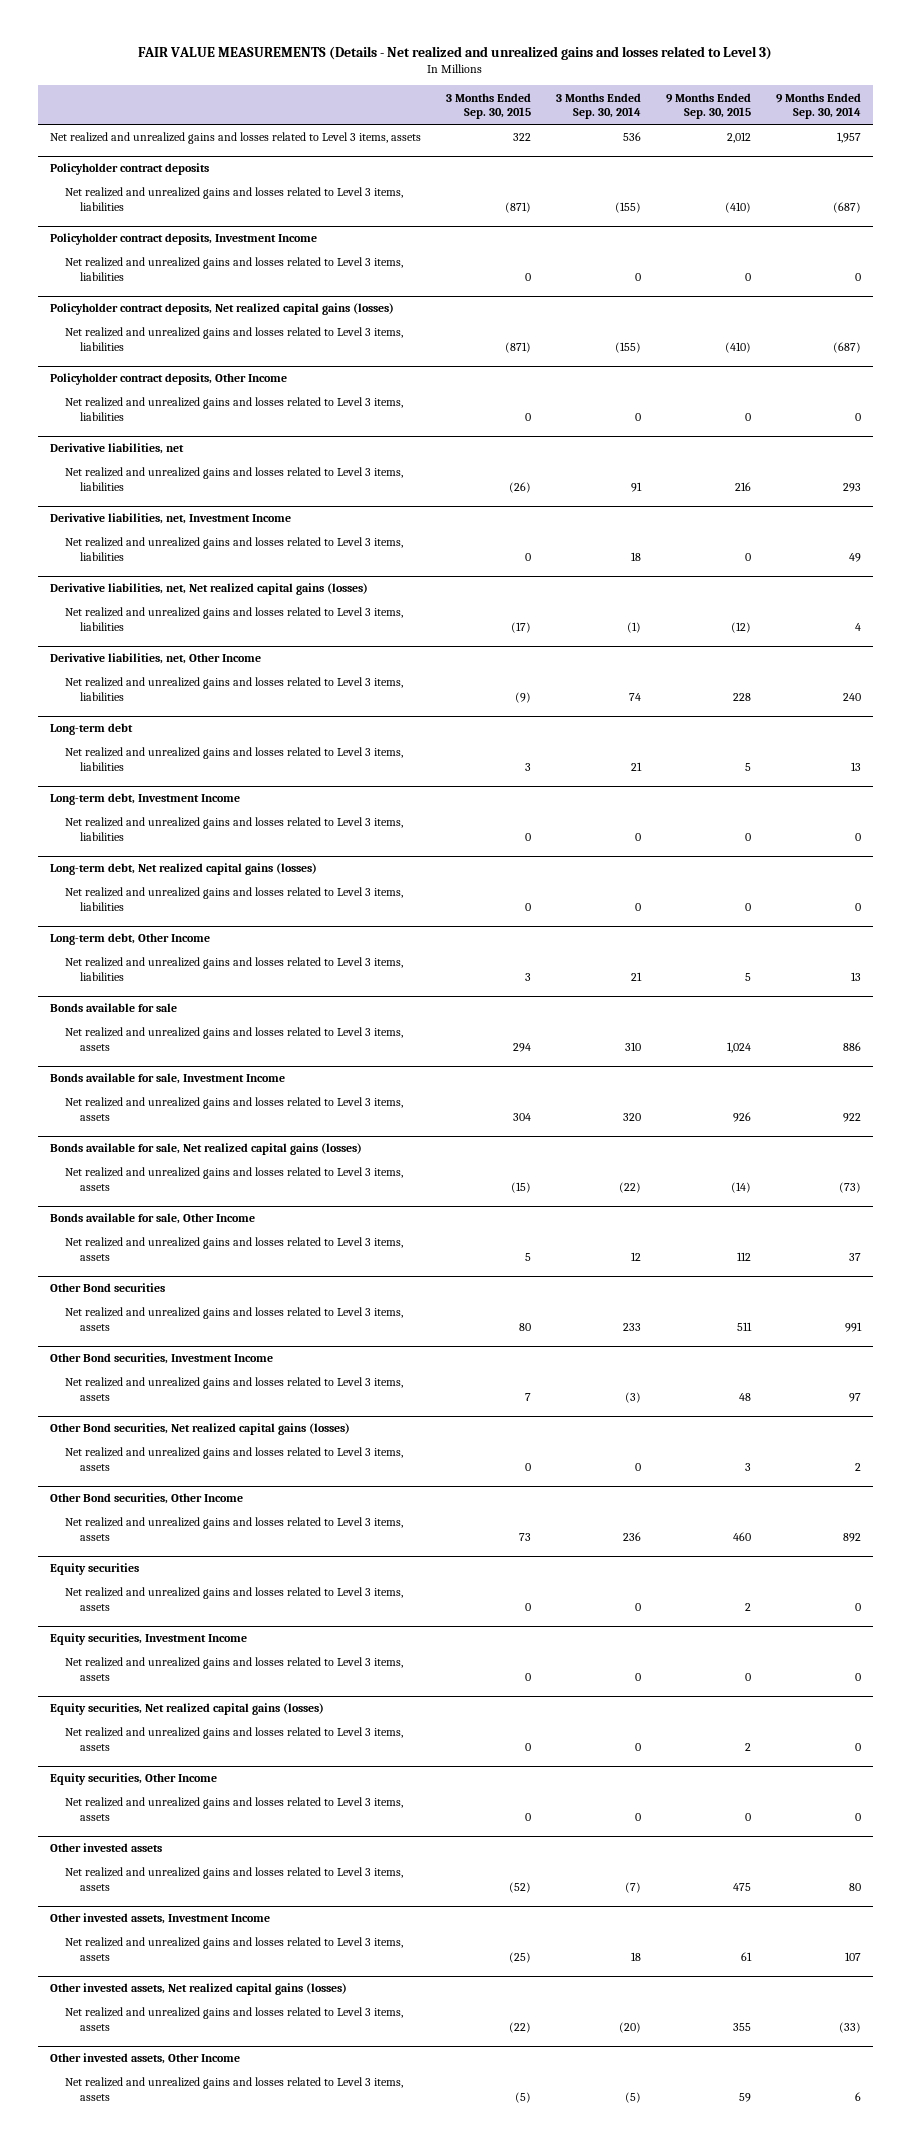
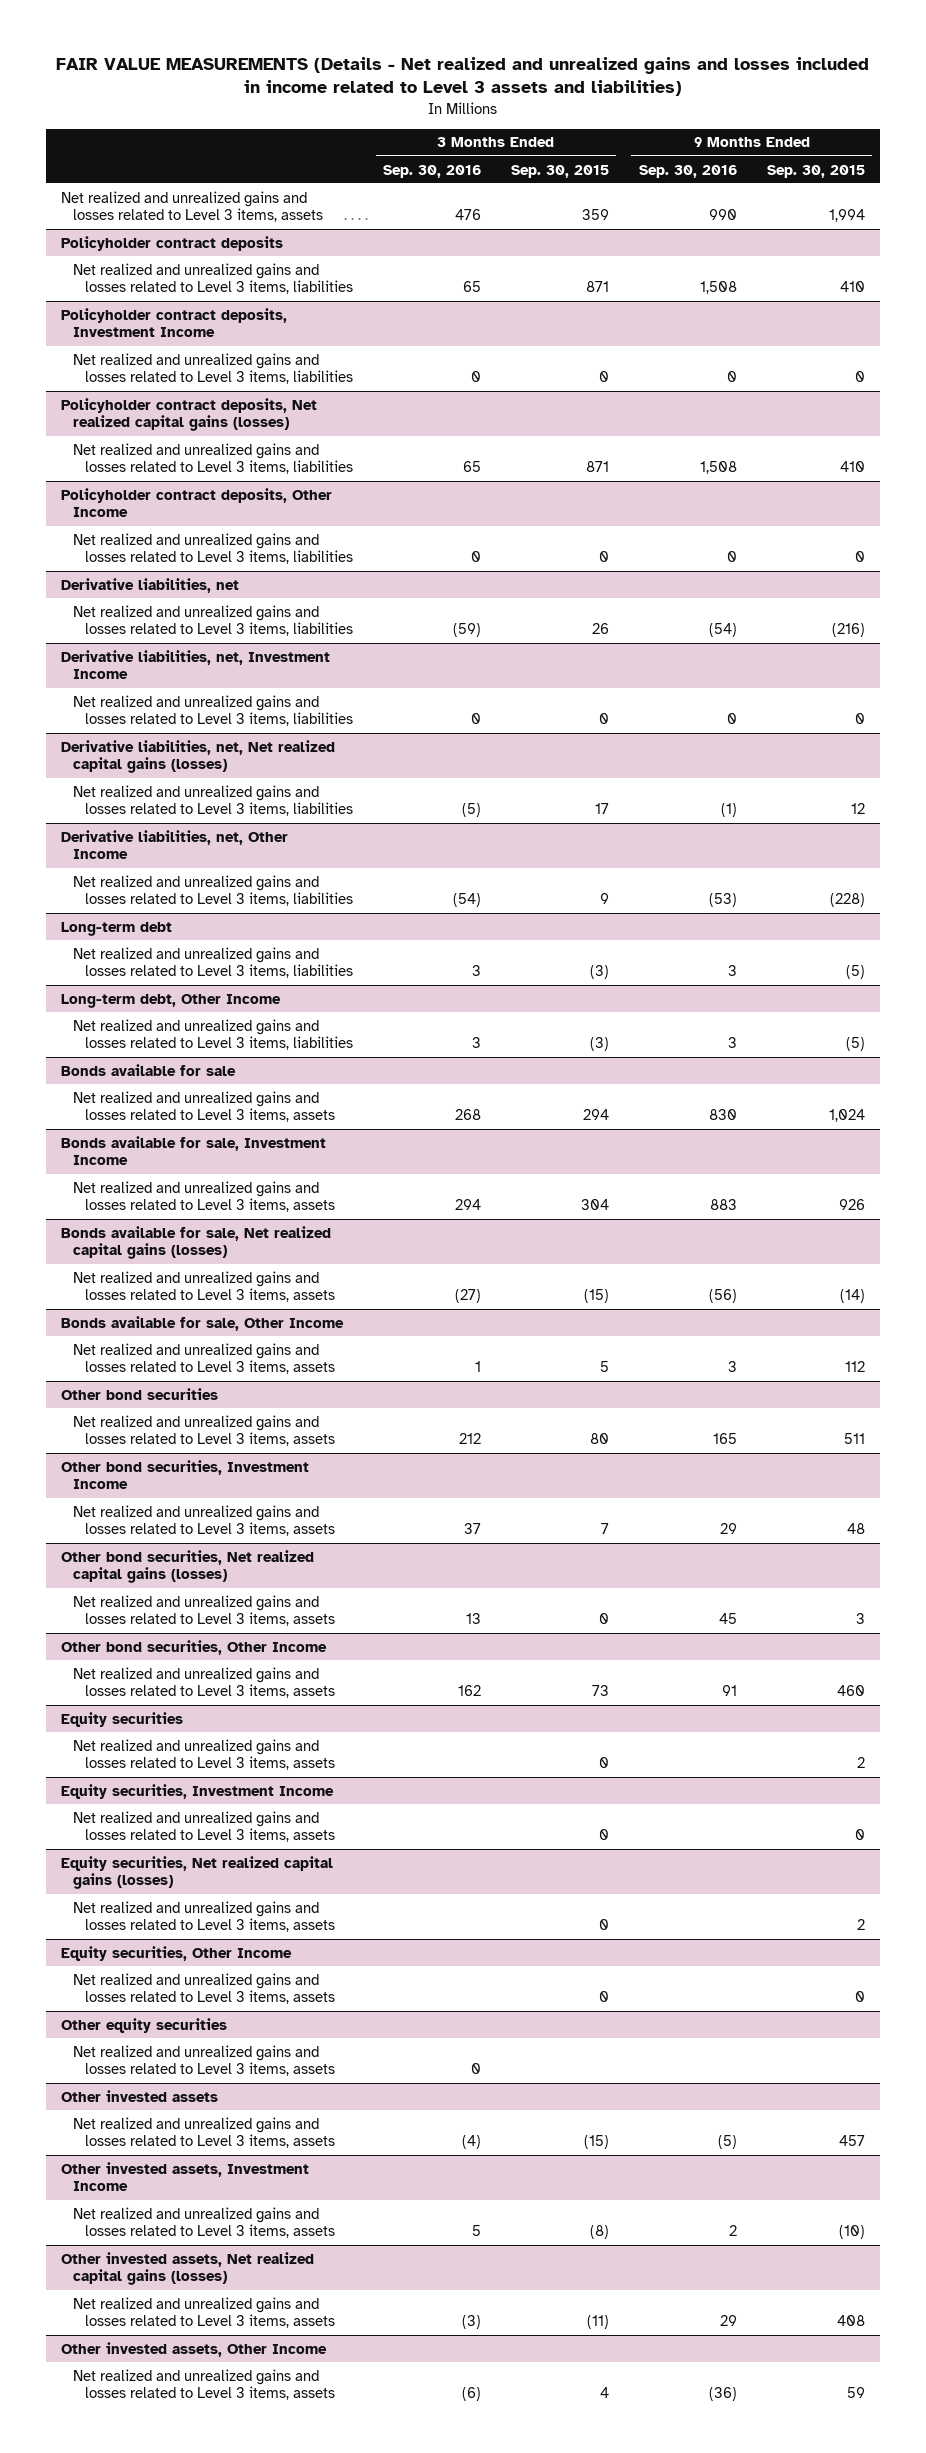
- FAIR VALUE MEASUREMENTS (Details - Net realized and unrealized gains and losses related to Level 3)
+ FAIR VALUE MEASUREMENTS (Details - Net realized and unrealized gains and losses included in income related to Level 3 assets and liabilities)
- | 3 Months Ended Sep. 30, 2015 | 3 Months Ended Sep. 30, 2014 | 9 Months Ended Sep. 30, 2015 | 9 Months Ended Sep. 30, 2014
+ | 3 Months Ended Sep. 30, 2016 | 3 Months Ended Sep. 30, 2015 | 9 Months Ended Sep. 30, 2016 | 9 Months Ended Sep. 30, 2015
- Net realized and unrealized gains and losses related to Level 3 items, assets | 322 | 536 | 2,012 | 1,957
+ Net realized and unrealized gains and losses related to Level 3 items, assets | 476 | 359 | 990 | 1,994
@ Policyholder contract deposits
- Net realized and unrealized gains and losses related to Level 3 items, liabilities | (871) | (155) | (410) | (687)
+ Net realized and unrealized gains and losses related to Level 3 items, liabilities | 65 | 871 | 1,508 | 410
@ Policyholder contract deposits, Net realized capital gains (losses)
- Net realized and unrealized gains and losses related to Level 3 items, liabilities | (871) | (155) | (410) | (687)
+ Net realized and unrealized gains and losses related to Level 3 items, liabilities | 65 | 871 | 1,508 | 410
@ Derivative liabilities, net
- Net realized and unrealized gains and losses related to Level 3 items, liabilities | (26) | 91 | 216 | 293
+ Net realized and unrealized gains and losses related to Level 3 items, liabilities | (59) | 26 | (54) | (216)
@ Derivative liabilities, net, Net realized capital gains (losses)
- Net realized and unrealized gains and losses related to Level 3 items, liabilities | (17) | (1) | (12) | 4
+ Net realized and unrealized gains and losses related to Level 3 items, liabilities | (5) | 17 | (1) | 12
@ Derivative liabilities, net, Other Income
- Net realized and unrealized gains and losses related to Level 3 items, liabilities | (9) | 74 | 228 | 240
+ Net realized and unrealized gains and losses related to Level 3 items, liabilities | (54) | 9 | (53) | (228)
@ Long-term debt
- Net realized and unrealized gains and losses related to Level 3 items, liabilities | 3 | 21 | 5 | 13
- Long-term debt, Investment Income
- Net realized and unrealized gains and losses related to Level 3 items, liabilities | 0 | 0 | 0 | 0
- Long-term debt, Net realized capital gains (losses)
- Net realized and unrealized gains and losses related to Level 3 items, liabilities | 0 | 0 | 0 | 0
@ Long-term debt
+ Net realized and unrealized gains and losses related to Level 3 items, liabilities | 3 | (3) | 3 | (5)
@ Long-term debt, Other Income
- Net realized and unrealized gains and losses related to Level 3 items, liabilities | 3 | 21 | 5 | 13
+ Net realized and unrealized gains and losses related to Level 3 items, liabilities | 3 | (3) | 3 | (5)
- Other Bond securities
+ Other bond securities
- Other Bond securities, Investment Income
+ Other bond securities, Investment Income
- Other Bond securities, Net realized capital gains (losses)
+ Other bond securities, Net realized capital gains (losses)
- Other Bond securities, Other Income
+ Other bond securities, Other Income
+ Other equity securities
+ Net realized and unrealized gains and losses related to Level 3 items, assets | 0 | | |
@ Other invested assets
- Net realized and unrealized gains and losses related to Level 3 items, assets | (52) | (7) | 475 | 80
+ Net realized and unrealized gains and losses related to Level 3 items, assets | (4) | (15) | (5) | 457
@ Other invested assets, Investment Income
- Net realized and unrealized gains and losses related to Level 3 items, assets | (25) | 18 | 61 | 107
+ Net realized and unrealized gains and losses related to Level 3 items, assets | 5 | (8) | 2 | (10)
@ Other invested assets, Net realized capital gains (losses)
- Net realized and unrealized gains and losses related to Level 3 items, assets | (22) | (20) | 355 | (33)
+ Net realized and unrealized gains and losses related to Level 3 items, assets | (3) | (11) | 29 | 408
@ Other invested assets, Other Income
- Net realized and unrealized gains and losses related to Level 3 items, assets | (5) | (5) | 59 | 6
+ Net realized and unrealized gains and losses related to Level 3 items, assets | (6) | 4 | (36) | 59

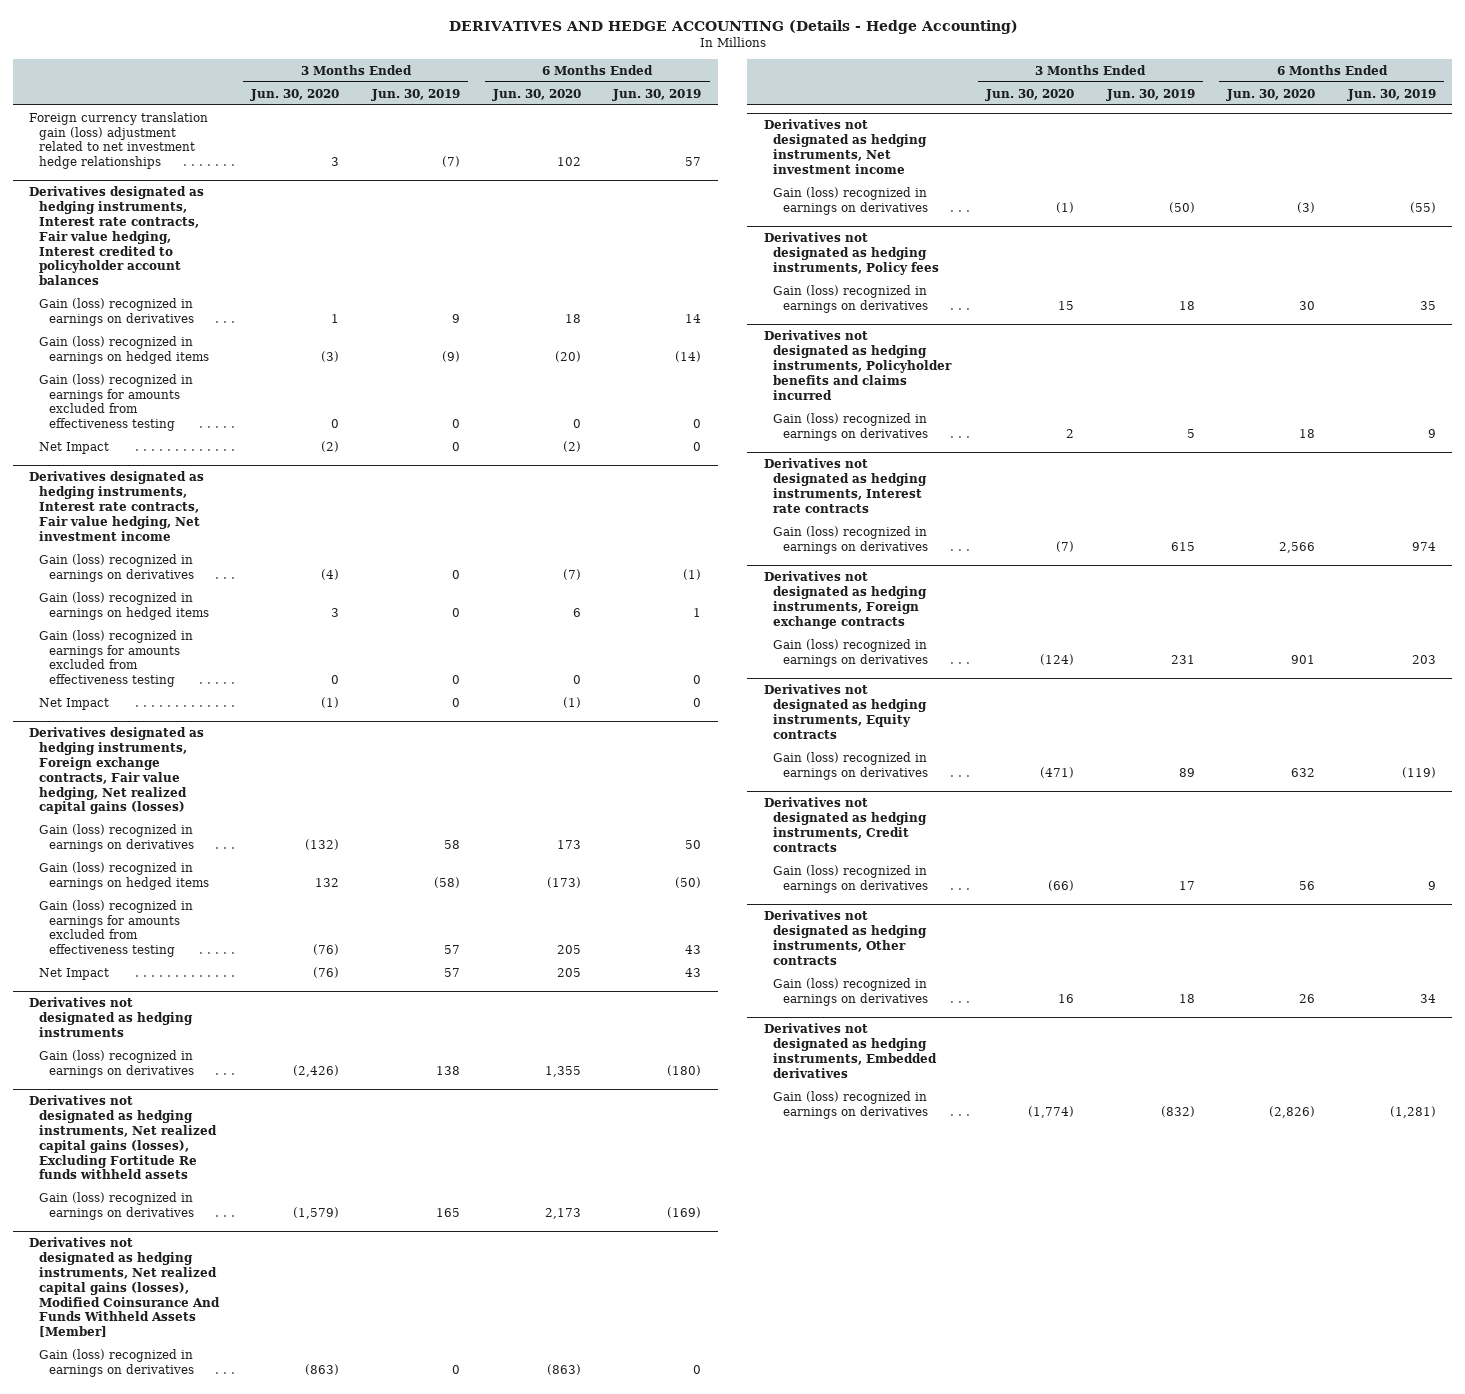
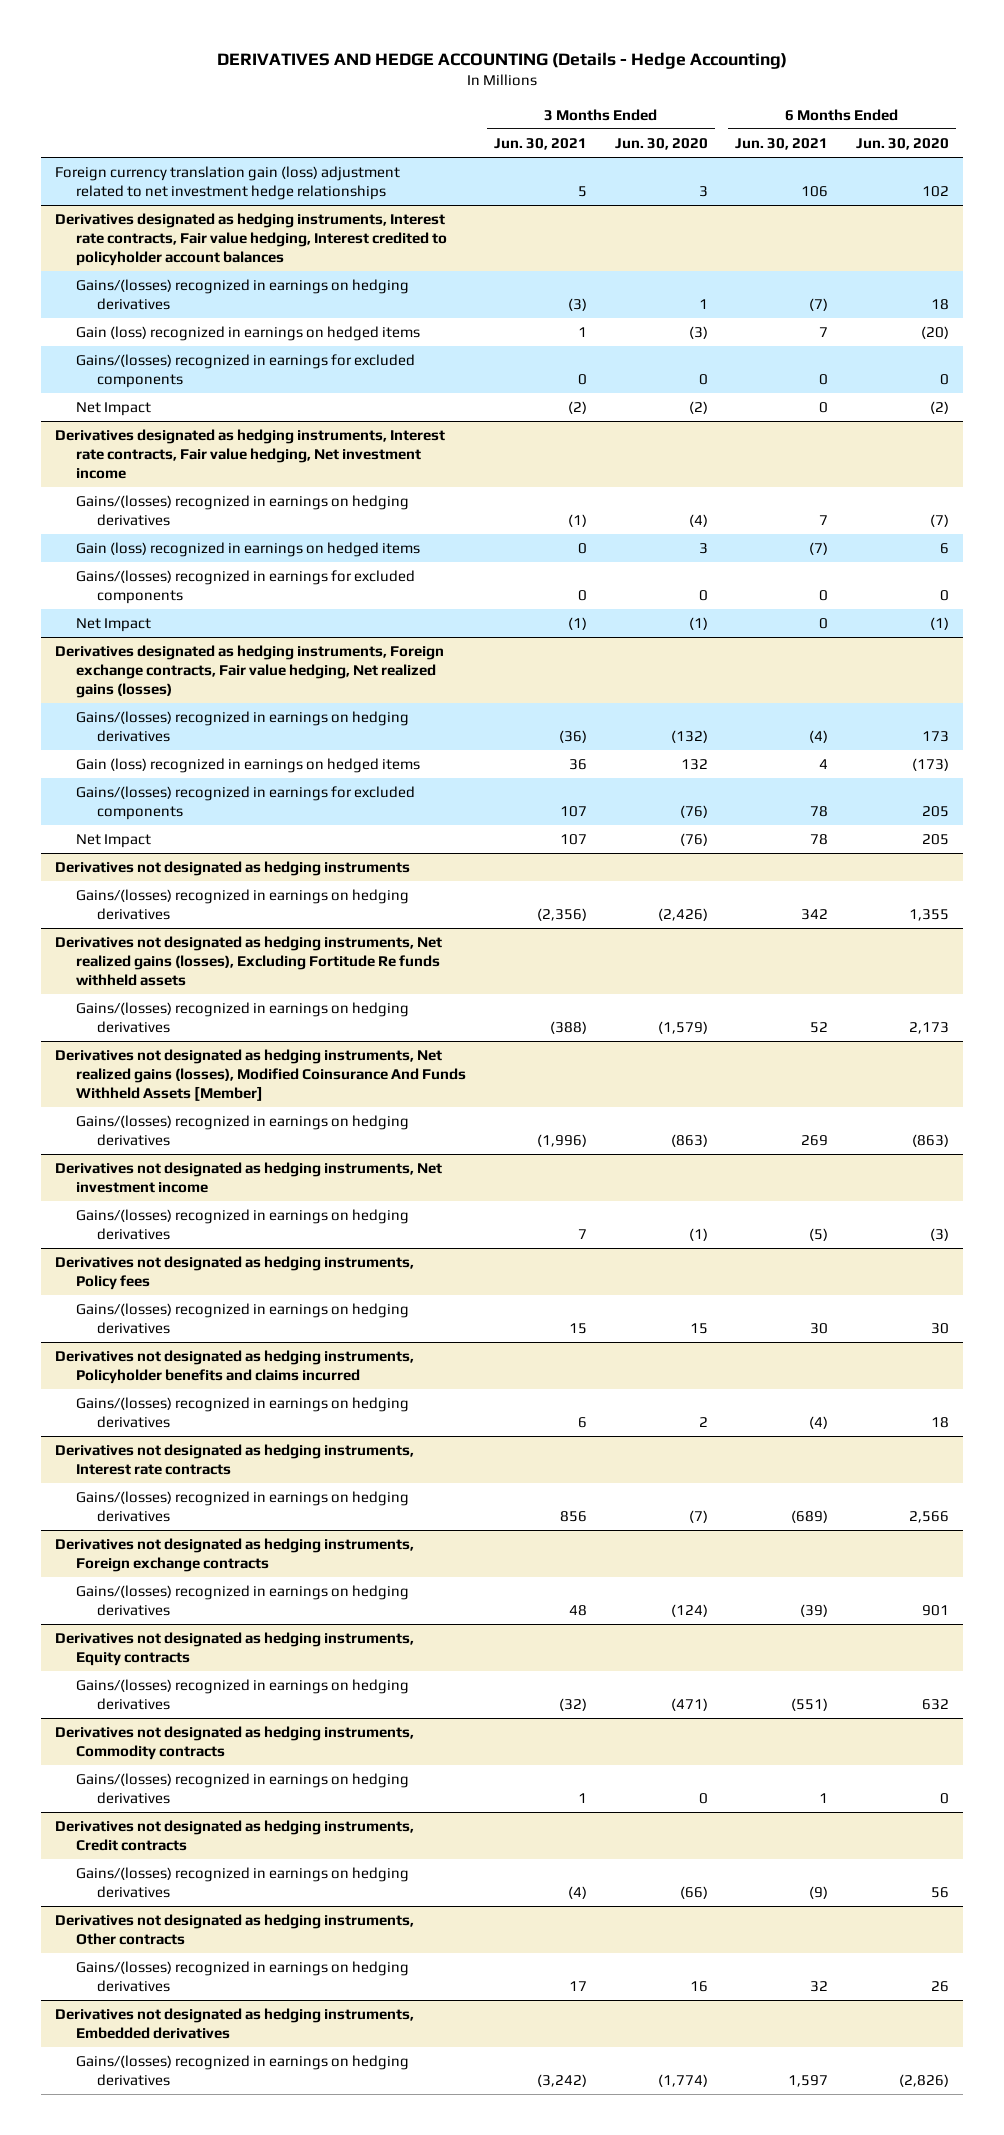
- | 3 Months Ended Jun. 30, 2020 | 3 Months Ended Jun. 30, 2019 | 6 Months Ended Jun. 30, 2020 | 6 Months Ended Jun. 30, 2019
+ | 3 Months Ended Jun. 30, 2021 | 3 Months Ended Jun. 30, 2020 | 6 Months Ended Jun. 30, 2021 | 6 Months Ended Jun. 30, 2020
@ Derivatives designated as hedging instruments, Interest rate contracts, Fair value hedging, Interest credited to policyholder account balances
- Gain (loss) recognized in earnings on derivatives | 1 | 9 | 18 | 14
+ Gains/(losses) recognized in earnings on hedging derivatives | (3) | 1 | (7) | 18
- Gain (loss) recognized in earnings for amounts excluded from effectiveness testing | 0 | 0 | 0 | 0
+ Gains/(losses) recognized in earnings for excluded components | 0 | 0 | 0 | 0
@ Derivatives designated as hedging instruments, Interest rate contracts, Fair value hedging, Net investment income
- Gain (loss) recognized in earnings on derivatives | (4) | 0 | (7) | (1)
+ Gains/(losses) recognized in earnings on hedging derivatives | (1) | (4) | 7 | (7)
- Gain (loss) recognized in earnings for amounts excluded from effectiveness testing | 0 | 0 | 0 | 0
+ Gains/(losses) recognized in earnings for excluded components | 0 | 0 | 0 | 0
- Derivatives designated as hedging instruments, Foreign exchange contracts, Fair value hedging, Net realized capital gains (losses)
- Gain (loss) recognized in earnings on derivatives | (132) | 58 | 173 | 50
+ Derivatives designated as hedging instruments, Foreign exchange contracts, Fair value hedging, Net realized gains (losses)
+ Gains/(losses) recognized in earnings on hedging derivatives | (36) | (132) | (4) | 173
- Gain (loss) recognized in earnings for amounts excluded from effectiveness testing | (76) | 57 | 205 | 43
+ Gains/(losses) recognized in earnings for excluded components | 107 | (76) | 78 | 205
@ Derivatives not designated as hedging instruments
- Gain (loss) recognized in earnings on derivatives | (2,426) | 138 | 1,355 | (180)
- Derivatives not designated as hedging instruments, Net realized capital gains (losses), Excluding Fortitude Re funds withheld assets
- Gain (loss) recognized in earnings on derivatives | (1,579) | 165 | 2,173 | (169)
- Derivatives not designated as hedging instruments, Net realized capital gains (losses), Modified Coinsurance And Funds Withheld Assets [Member]
- Gain (loss) recognized in earnings on derivatives | (863) | 0 | (863) | 0
@ Derivatives not designated as hedging instruments
+ Gains/(losses) recognized in earnings on hedging derivatives | (2,356) | (2,426) | 342 | 1,355
+ Derivatives not designated as hedging instruments, Net realized gains (losses), Excluding Fortitude Re funds withheld assets
+ Gains/(losses) recognized in earnings on hedging derivatives | (388) | (1,579) | 52 | 2,173
+ Derivatives not designated as hedging instruments, Net realized gains (losses), Modified Coinsurance And Funds Withheld Assets [Member]
+ Gains/(losses) recognized in earnings on hedging derivatives | (1,996) | (863) | 269 | (863)
@ Derivatives not designated as hedging instruments, Net investment income
- Gain (loss) recognized in earnings on derivatives | (1) | (50) | (3) | (55)
+ Gains/(losses) recognized in earnings on hedging derivatives | 7 | (1) | (5) | (3)
@ Derivatives not designated as hedging instruments, Policy fees
- Gain (loss) recognized in earnings on derivatives | 15 | 18 | 30 | 35
+ Gains/(losses) recognized in earnings on hedging derivatives | 15 | 15 | 30 | 30
@ Derivatives not designated as hedging instruments, Policyholder benefits and claims incurred
- Gain (loss) recognized in earnings on derivatives | 2 | 5 | 18 | 9
+ Gains/(losses) recognized in earnings on hedging derivatives | 6 | 2 | (4) | 18
@ Derivatives not designated as hedging instruments, Interest rate contracts
- Gain (loss) recognized in earnings on derivatives | (7) | 615 | 2,566 | 974
+ Gains/(losses) recognized in earnings on hedging derivatives | 856 | (7) | (689) | 2,566
@ Derivatives not designated as hedging instruments, Foreign exchange contracts
- Gain (loss) recognized in earnings on derivatives | (124) | 231 | 901 | 203
+ Gains/(losses) recognized in earnings on hedging derivatives | 48 | (124) | (39) | 901
@ Derivatives not designated as hedging instruments, Equity contracts
- Gain (loss) recognized in earnings on derivatives | (471) | 89 | 632 | (119)
+ Gains/(losses) recognized in earnings on hedging derivatives | (32) | (471) | (551) | 632
+ Derivatives not designated as hedging instruments, Commodity contracts
+ Gains/(losses) recognized in earnings on hedging derivatives | 1 | 0 | 1 | 0
@ Derivatives not designated as hedging instruments, Credit contracts
- Gain (loss) recognized in earnings on derivatives | (66) | 17 | 56 | 9
+ Gains/(losses) recognized in earnings on hedging derivatives | (4) | (66) | (9) | 56
@ Derivatives not designated as hedging instruments, Other contracts
- Gain (loss) recognized in earnings on derivatives | 16 | 18 | 26 | 34
+ Gains/(losses) recognized in earnings on hedging derivatives | 17 | 16 | 32 | 26
@ Derivatives not designated as hedging instruments, Embedded derivatives
- Gain (loss) recognized in earnings on derivatives | (1,774) | (832) | (2,826) | (1,281)
+ Gains/(losses) recognized in earnings on hedging derivatives | (3,242) | (1,774) | 1,597 | (2,826)

